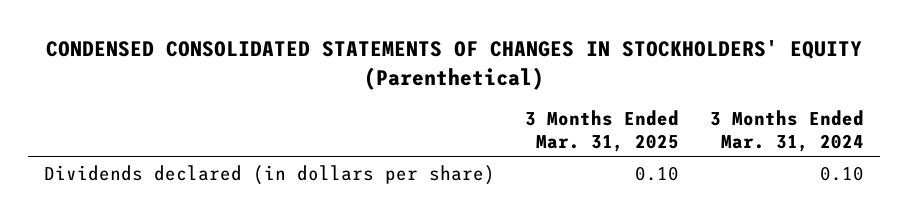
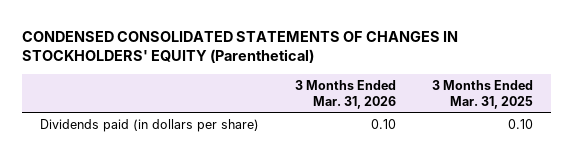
- | 3 Months Ended Mar. 31, 2025 | 3 Months Ended Mar. 31, 2024
+ | 3 Months Ended Mar. 31, 2026 | 3 Months Ended Mar. 31, 2025
- Dividends declared (in dollars per share) | 0.10 | 0.10
+ Dividends paid (in dollars per share) | 0.10 | 0.10

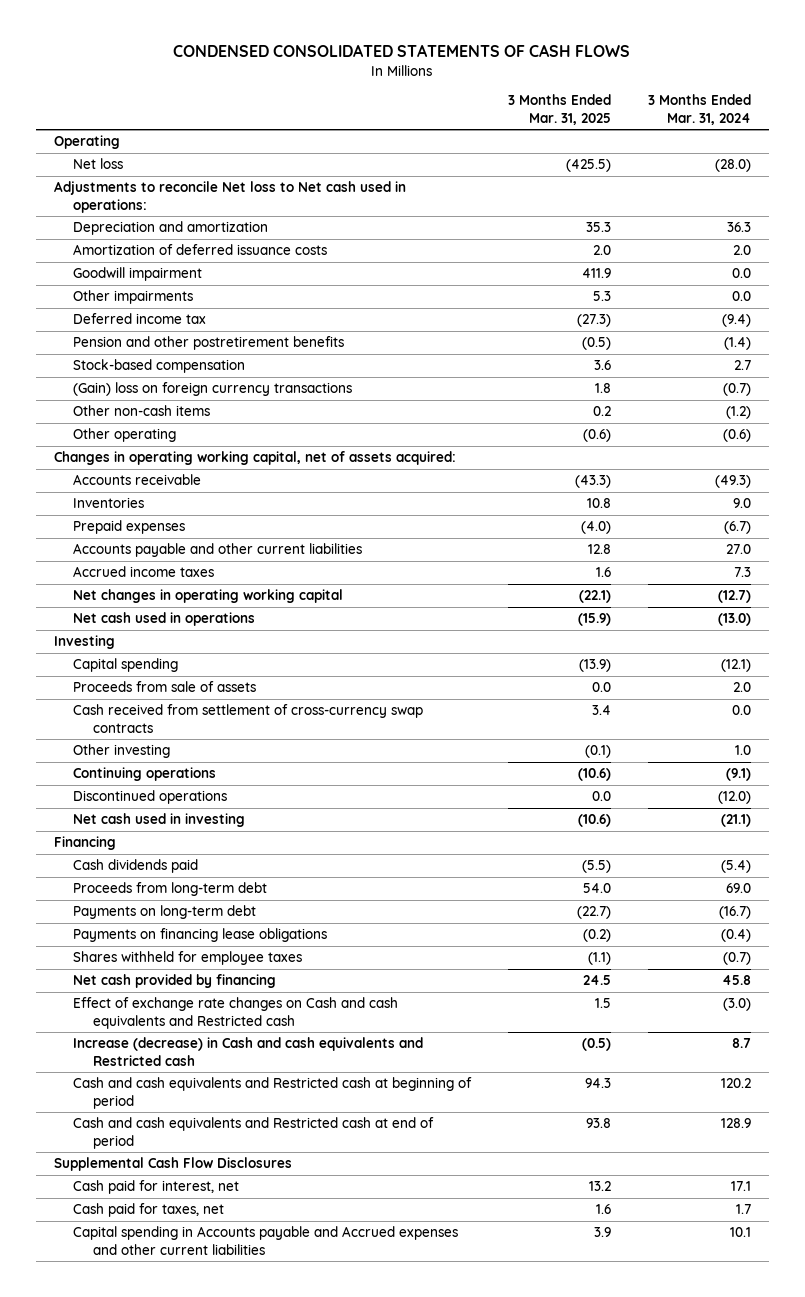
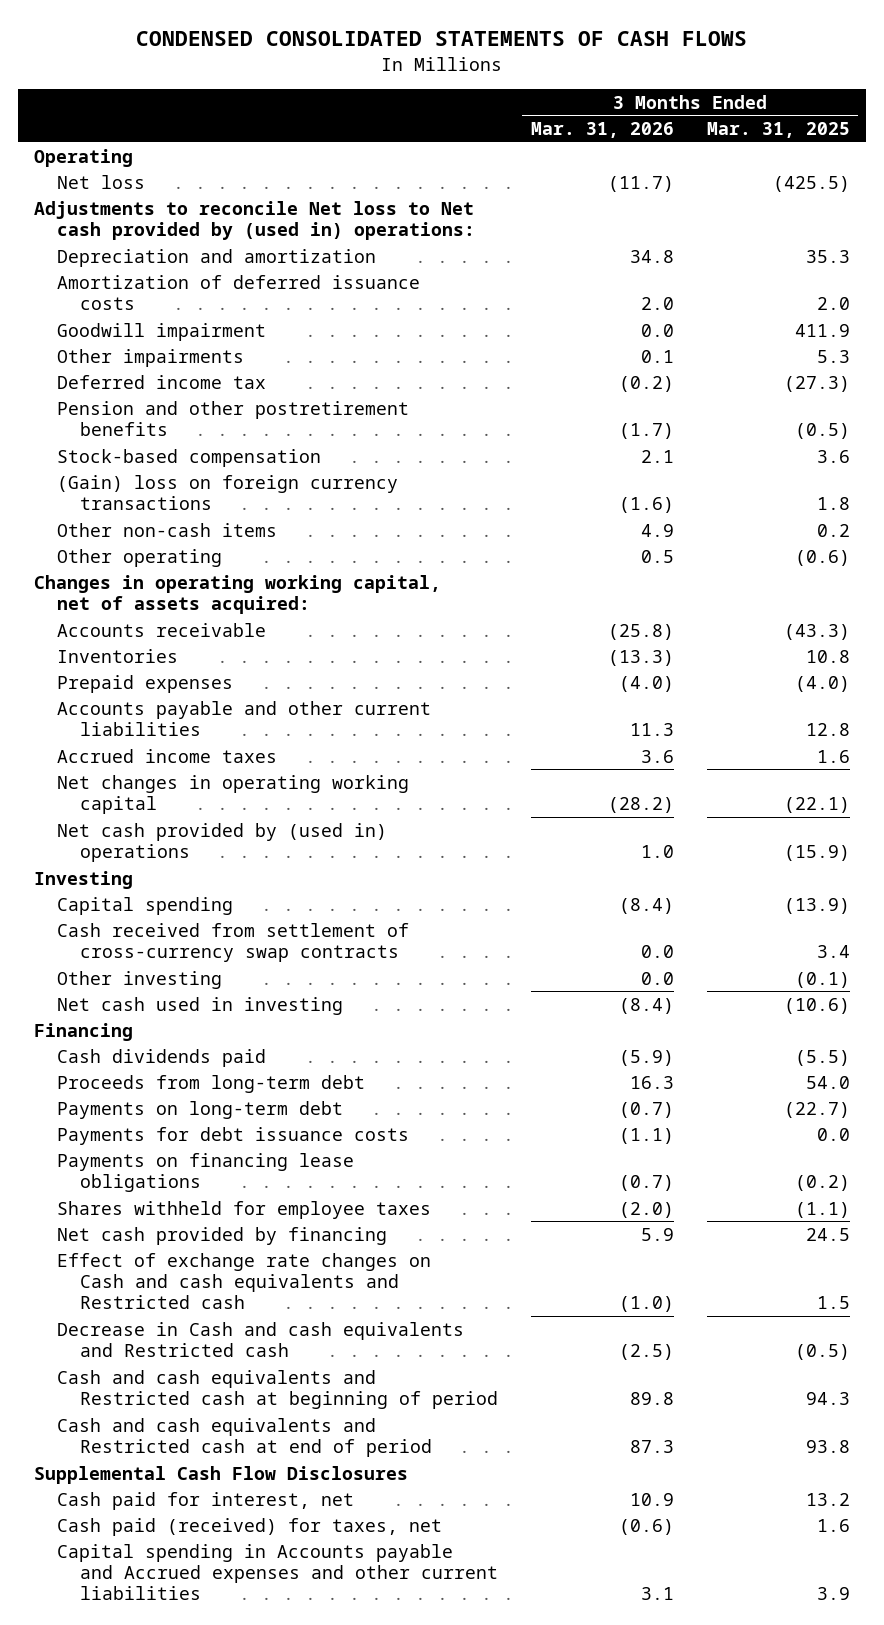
- | 3 Months Ended Mar. 31, 2025 | 3 Months Ended Mar. 31, 2024
+ | 3 Months Ended Mar. 31, 2026 | 3 Months Ended Mar. 31, 2025
- Adjustments to reconcile Net loss to Net cash used in operations:
+ Adjustments to reconcile Net loss to Net cash provided by (used in) operations:
- Net cash used in operations | (15.9) | (13.0)
+ Net cash provided by (used in) operations | 1.0 | (15.9)
- Proceeds from sale of assets | 0.0 | 2.0
- Continuing operations | (10.6) | (9.1)
- Discontinued operations | 0.0 | (12.0)
+ Payments for debt issuance costs | (1.1) | 0.0
- Increase (decrease) in Cash and cash equivalents and Restricted cash | (0.5) | 8.7
+ Decrease in Cash and cash equivalents and Restricted cash | (2.5) | (0.5)
- Cash paid for taxes, net | 1.6 | 1.7
+ Cash paid (received) for taxes, net | (0.6) | 1.6

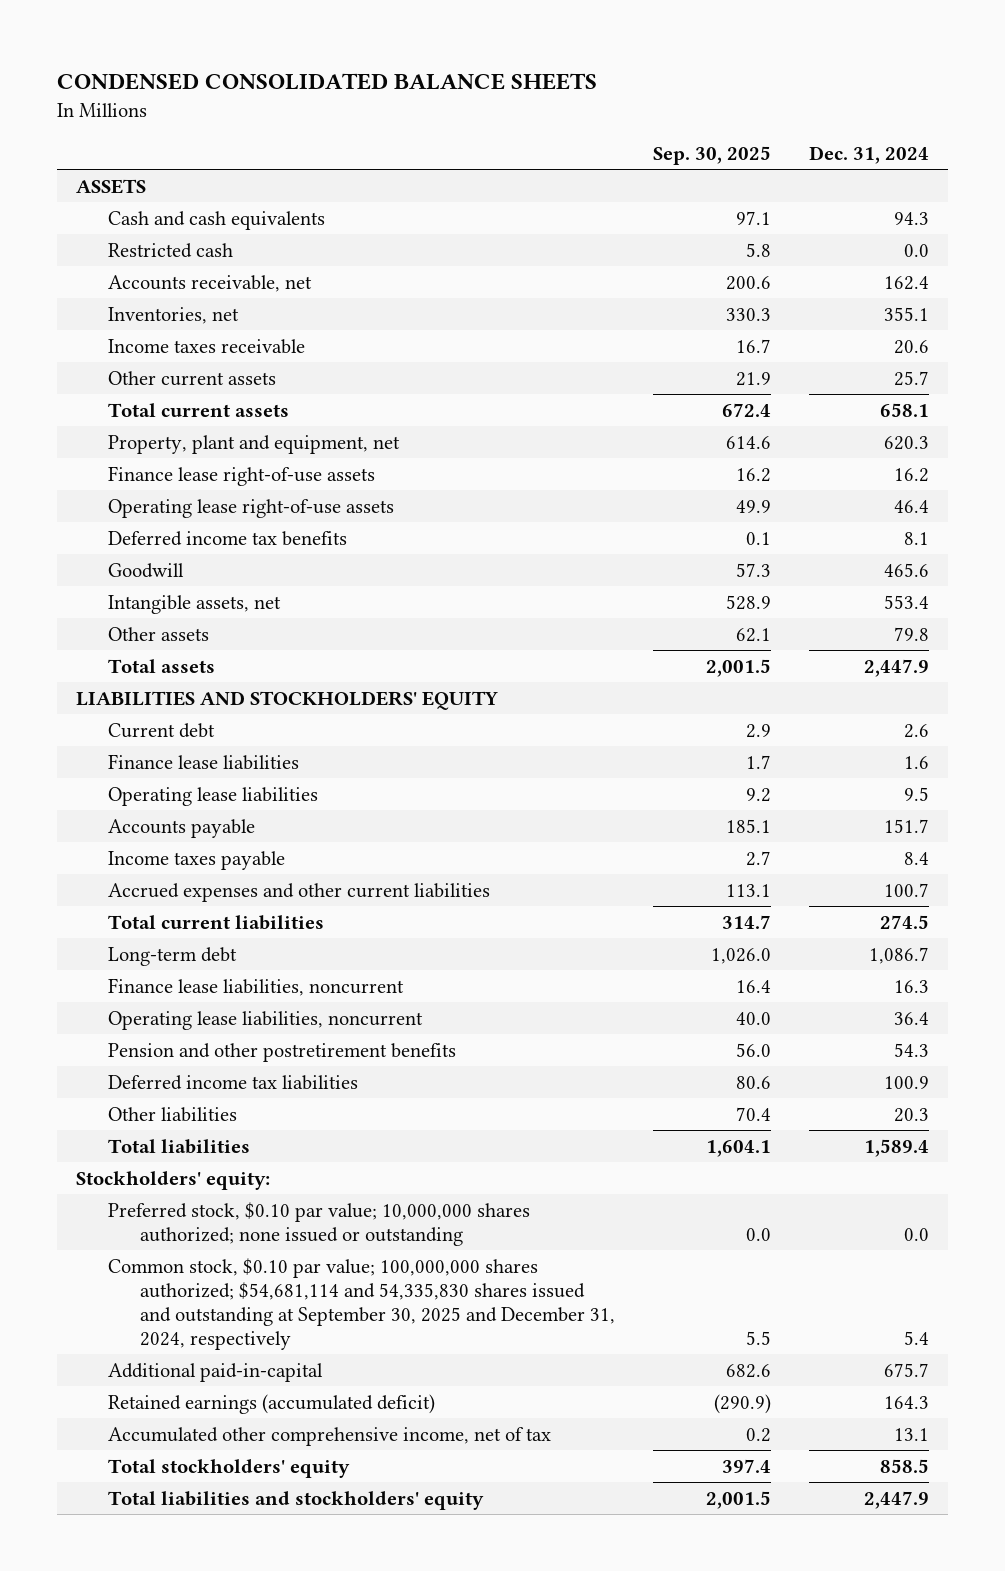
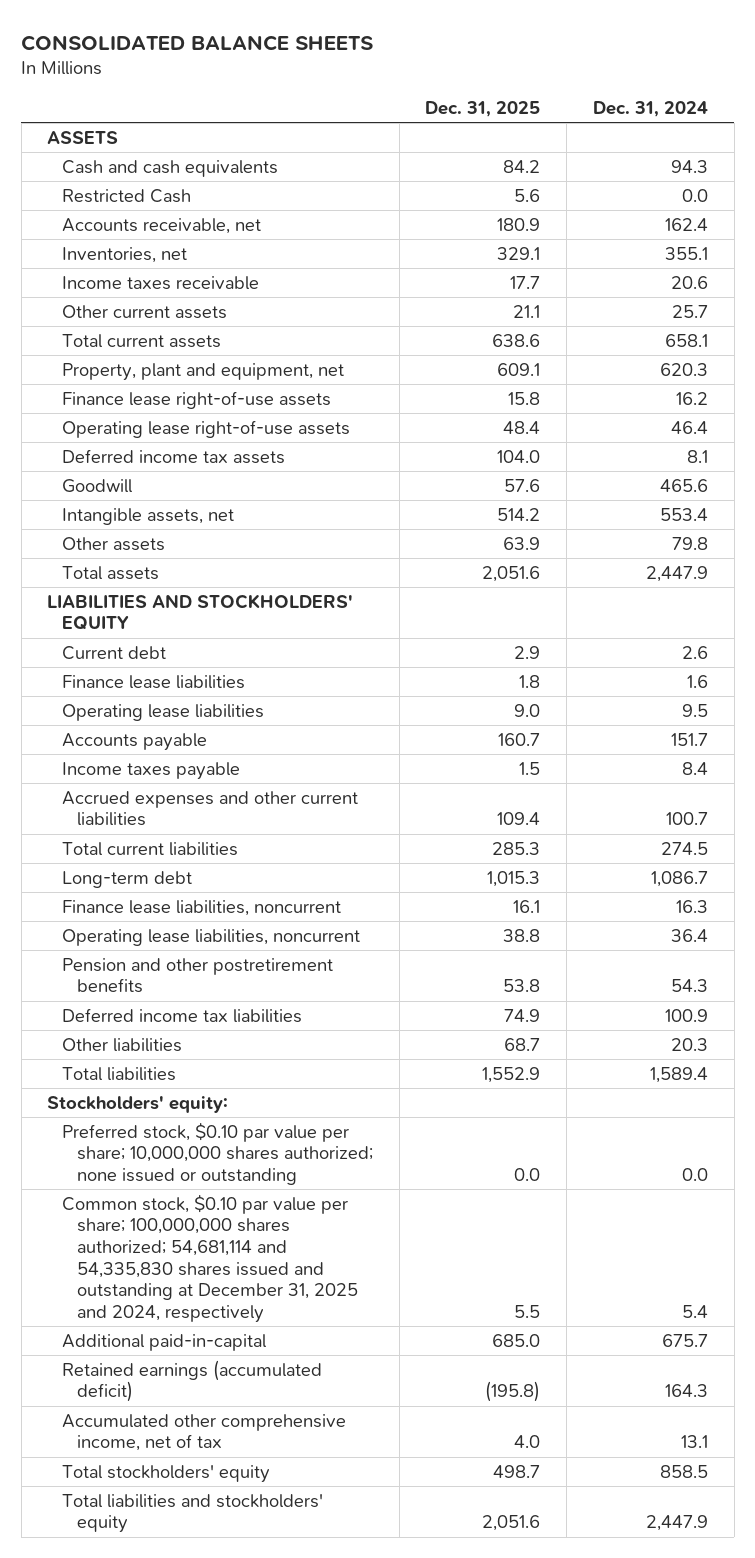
- CONDENSED CONSOLIDATED BALANCE SHEETS
+ CONSOLIDATED BALANCE SHEETS
- | Sep. 30, 2025 | Dec. 31, 2024
+ | Dec. 31, 2025 | Dec. 31, 2024
- Restricted cash | 5.8 | 0.0
+ Restricted Cash | 5.6 | 0.0
- Deferred income tax benefits | 0.1 | 8.1
+ Deferred income tax assets | 104.0 | 8.1
- Preferred stock, $0.10 par value; 10,000,000 shares authorized; none issued or outstanding | 0.0 | 0.0
- Common stock, $0.10 par value; 100,000,000 shares authorized; $54,681,114 and 54,335,830 shares issued and outstanding at September 30, 2025 and December 31, 2024, respectively | 5.5 | 5.4
+ Preferred stock, $0.10 par value per share; 10,000,000 shares authorized; none issued or outstanding | 0.0 | 0.0
+ Common stock, $0.10 par value per share; 100,000,000 shares authorized; 54,681,114 and 54,335,830 shares issued and outstanding at December 31, 2025 and 2024, respectively | 5.5 | 5.4

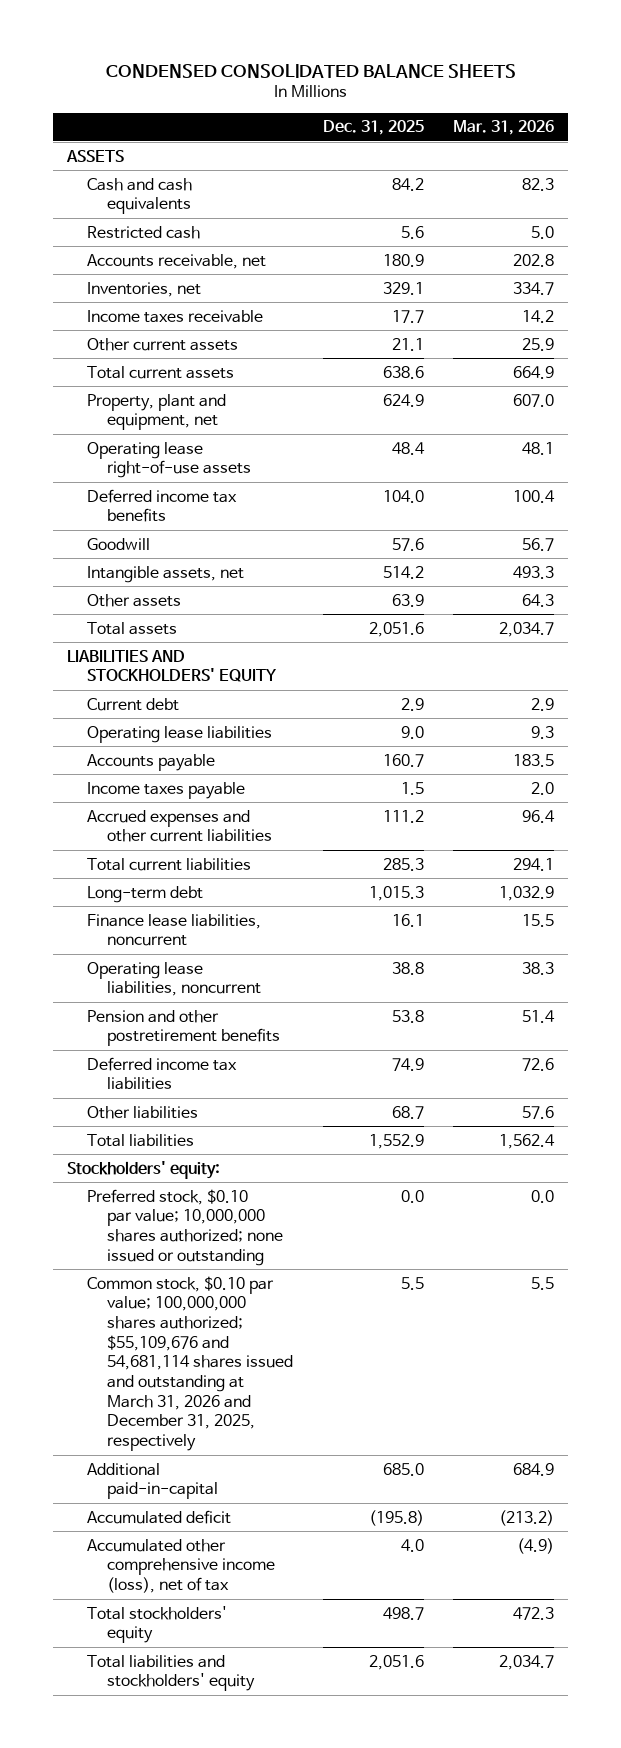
- CONSOLIDATED BALANCE SHEETS
+ CONDENSED CONSOLIDATED BALANCE SHEETS
- | Dec. 31, 2025 | Dec. 31, 2024
+ | Dec. 31, 2025 | Mar. 31, 2026
- Restricted Cash | 5.6 | 0.0
+ Restricted cash | 5.6 | 5.0
- Property, plant and equipment, net | 609.1 | 620.3
- Finance lease right-of-use assets | 15.8 | 16.2
+ Property, plant and equipment, net | 624.9 | 607.0
- Deferred income tax assets | 104.0 | 8.1
+ Deferred income tax benefits | 104.0 | 100.4
- Finance lease liabilities | 1.8 | 1.6
- Accrued expenses and other current liabilities | 109.4 | 100.7
+ Accrued expenses and other current liabilities | 111.2 | 96.4
- Preferred stock, $0.10 par value per share; 10,000,000 shares authorized; none issued or outstanding | 0.0 | 0.0
- Common stock, $0.10 par value per share; 100,000,000 shares authorized; 54,681,114 and 54,335,830 shares issued and outstanding at December 31, 2025 and 2024, respectively | 5.5 | 5.4
+ Preferred stock, $0.10 par value; 10,000,000 shares authorized; none issued or outstanding | 0.0 | 0.0
+ Common stock, $0.10 par value; 100,000,000 shares authorized; $55,109,676 and 54,681,114 shares issued and outstanding at March 31, 2026 and December 31, 2025, respectively | 5.5 | 5.5
- Retained earnings (accumulated deficit) | (195.8) | 164.3
- Accumulated other comprehensive income, net of tax | 4.0 | 13.1
+ Accumulated deficit | (195.8) | (213.2)
+ Accumulated other comprehensive income (loss), net of tax | 4.0 | (4.9)

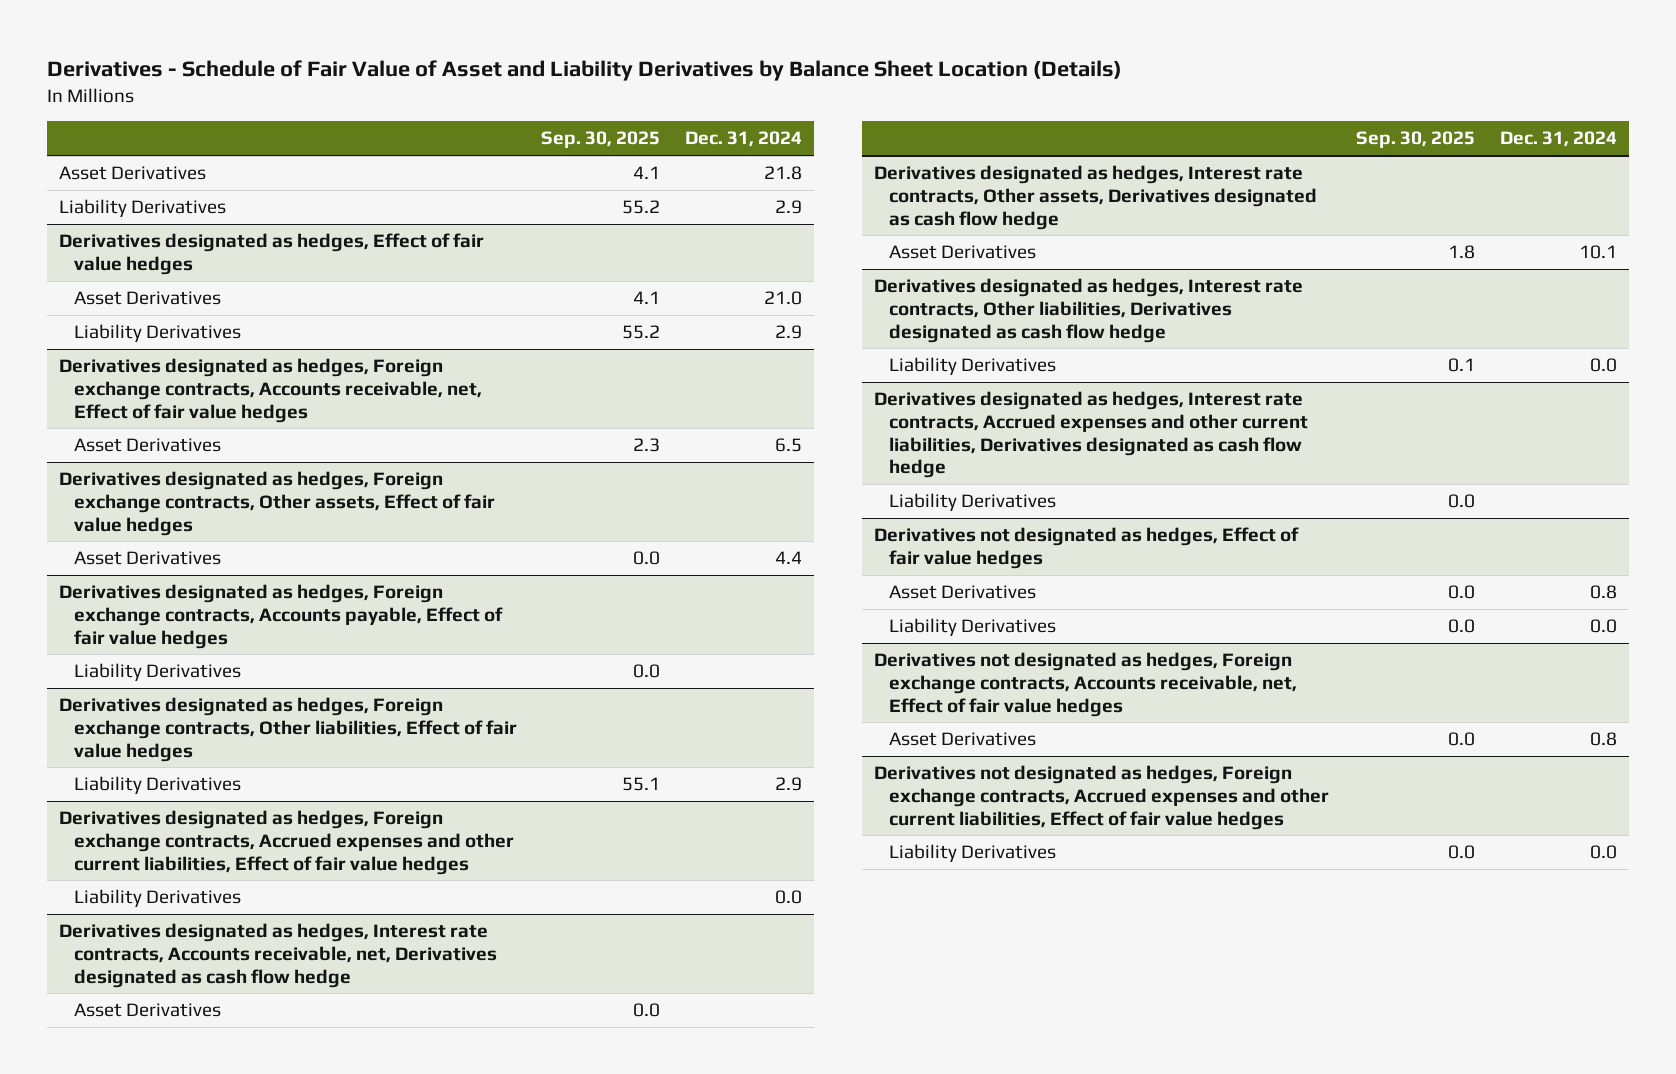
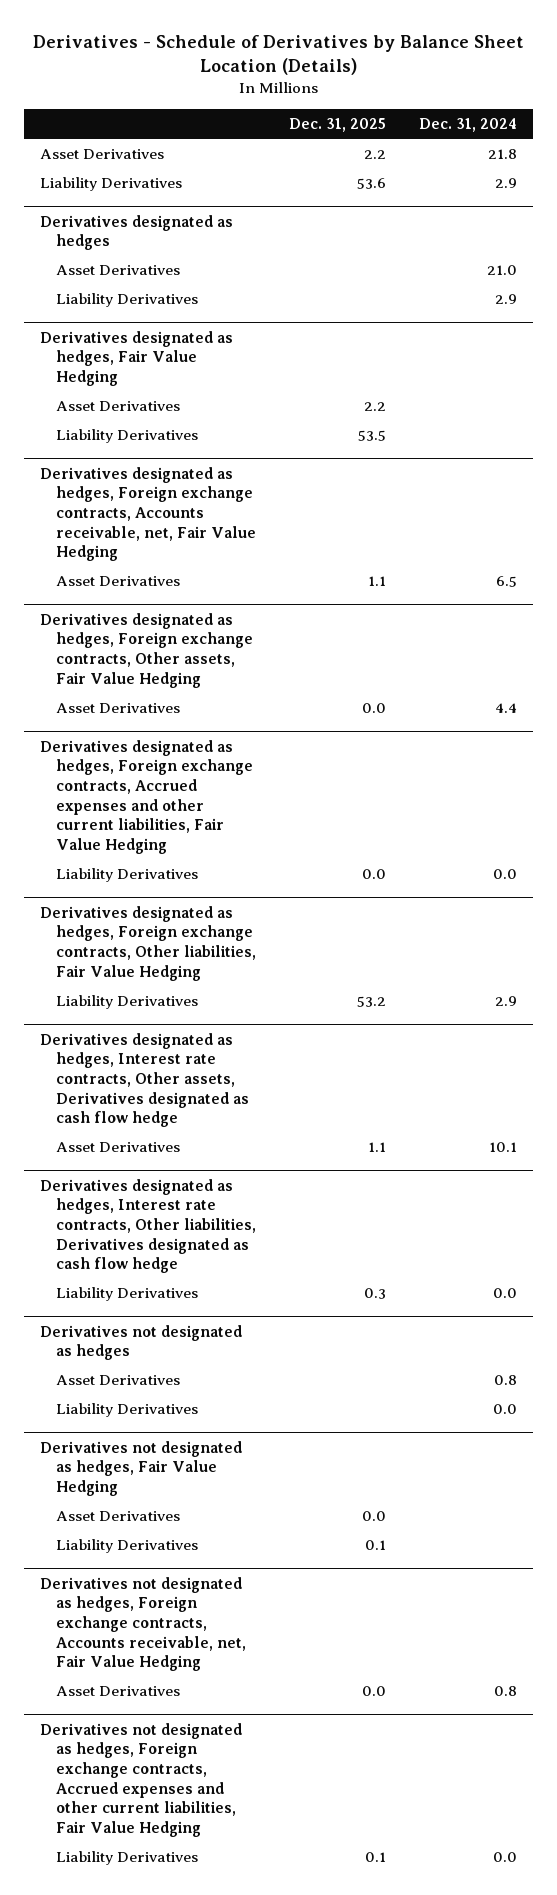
- Derivatives - Schedule of Fair Value of Asset and Liability Derivatives by Balance Sheet Location (Details)
+ Derivatives - Schedule of Derivatives by Balance Sheet Location (Details)
- | Sep. 30, 2025 | Dec. 31, 2024
+ | Dec. 31, 2025 | Dec. 31, 2024
- Derivatives designated as hedges, Effect of fair value hedges
+ Derivatives designated as hedges
- Derivatives designated as hedges, Foreign exchange contracts, Accounts receivable, net, Effect of fair value hedges
+ Derivatives designated as hedges, Fair Value Hedging
+ Asset Derivatives | 2.2 |
+ Liability Derivatives | 53.5 |
+ Derivatives designated as hedges, Foreign exchange contracts, Accounts receivable, net, Fair Value Hedging
- Derivatives designated as hedges, Foreign exchange contracts, Other assets, Effect of fair value hedges
+ Derivatives designated as hedges, Foreign exchange contracts, Other assets, Fair Value Hedging
- Derivatives designated as hedges, Foreign exchange contracts, Accounts payable, Effect of fair value hedges
- Liability Derivatives | 0.0 |
- Derivatives designated as hedges, Foreign exchange contracts, Other liabilities, Effect of fair value hedges
- Liability Derivatives | 55.1 | 2.9
- Derivatives designated as hedges, Foreign exchange contracts, Accrued expenses and other current liabilities, Effect of fair value hedges
+ Derivatives designated as hedges, Foreign exchange contracts, Accrued expenses and other current liabilities, Fair Value Hedging
- Derivatives designated as hedges, Interest rate contracts, Accounts receivable, net, Derivatives designated as cash flow hedge
- Asset Derivatives | 0.0 |
+ Derivatives designated as hedges, Foreign exchange contracts, Other liabilities, Fair Value Hedging
+ Liability Derivatives | 53.2 | 2.9
- Derivatives designated as hedges, Interest rate contracts, Accrued expenses and other current liabilities, Derivatives designated as cash flow hedge
- Liability Derivatives | 0.0 |
- Derivatives not designated as hedges, Effect of fair value hedges
+ Derivatives not designated as hedges
- Derivatives not designated as hedges, Foreign exchange contracts, Accounts receivable, net, Effect of fair value hedges
+ Derivatives not designated as hedges, Fair Value Hedging
+ Asset Derivatives | 0.0 |
+ Liability Derivatives | 0.1 |
+ Derivatives not designated as hedges, Foreign exchange contracts, Accounts receivable, net, Fair Value Hedging
- Derivatives not designated as hedges, Foreign exchange contracts, Accrued expenses and other current liabilities, Effect of fair value hedges
+ Derivatives not designated as hedges, Foreign exchange contracts, Accrued expenses and other current liabilities, Fair Value Hedging

